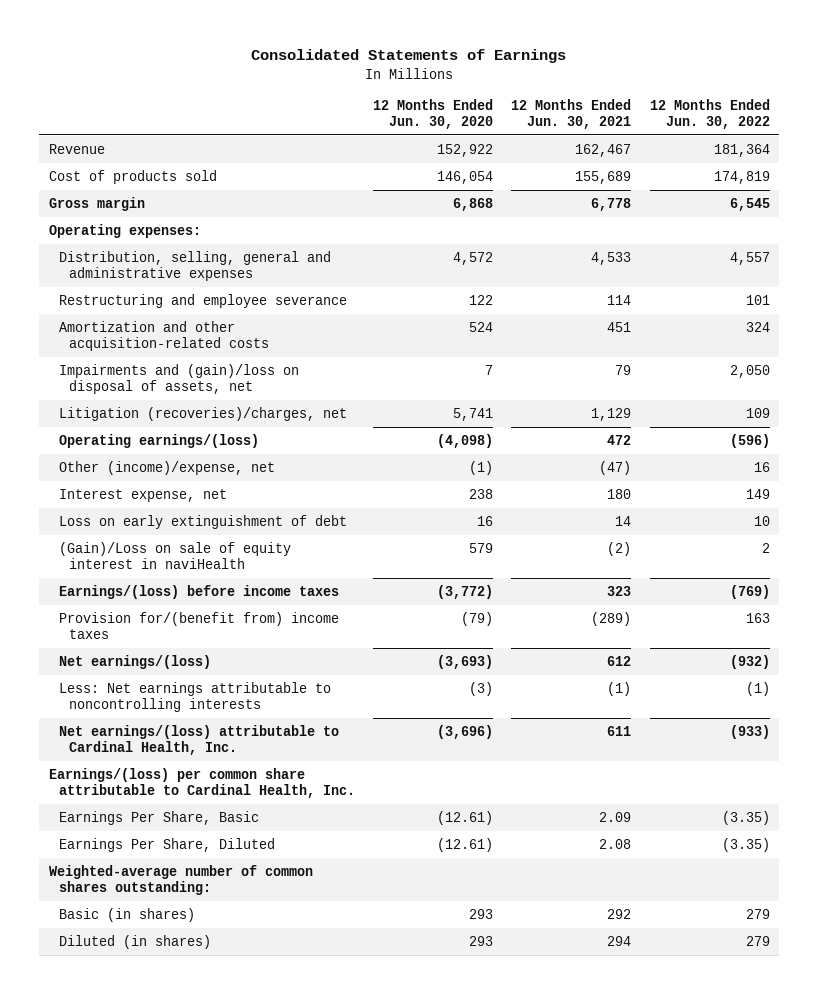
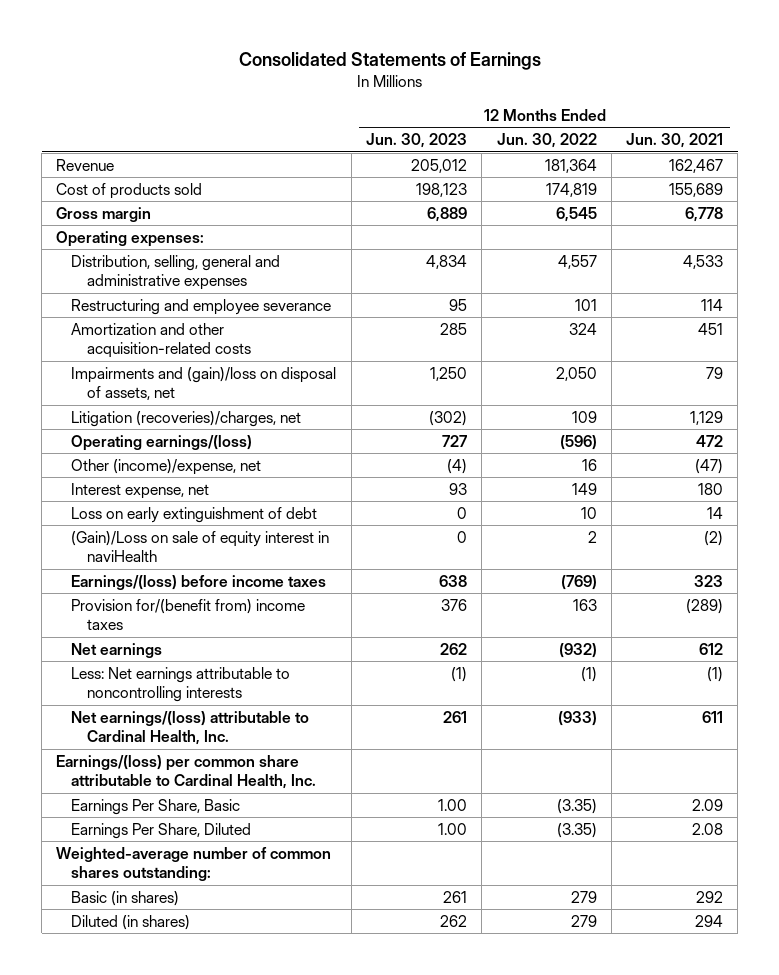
- | 12 Months Ended Jun. 30, 2020 | 12 Months Ended Jun. 30, 2021 | 12 Months Ended Jun. 30, 2022
+ | 12 Months Ended Jun. 30, 2023 | 12 Months Ended Jun. 30, 2022 | 12 Months Ended Jun. 30, 2021
- Net earnings/(loss) | (3,693) | 612 | (932)
+ Net earnings | 262 | (932) | 612

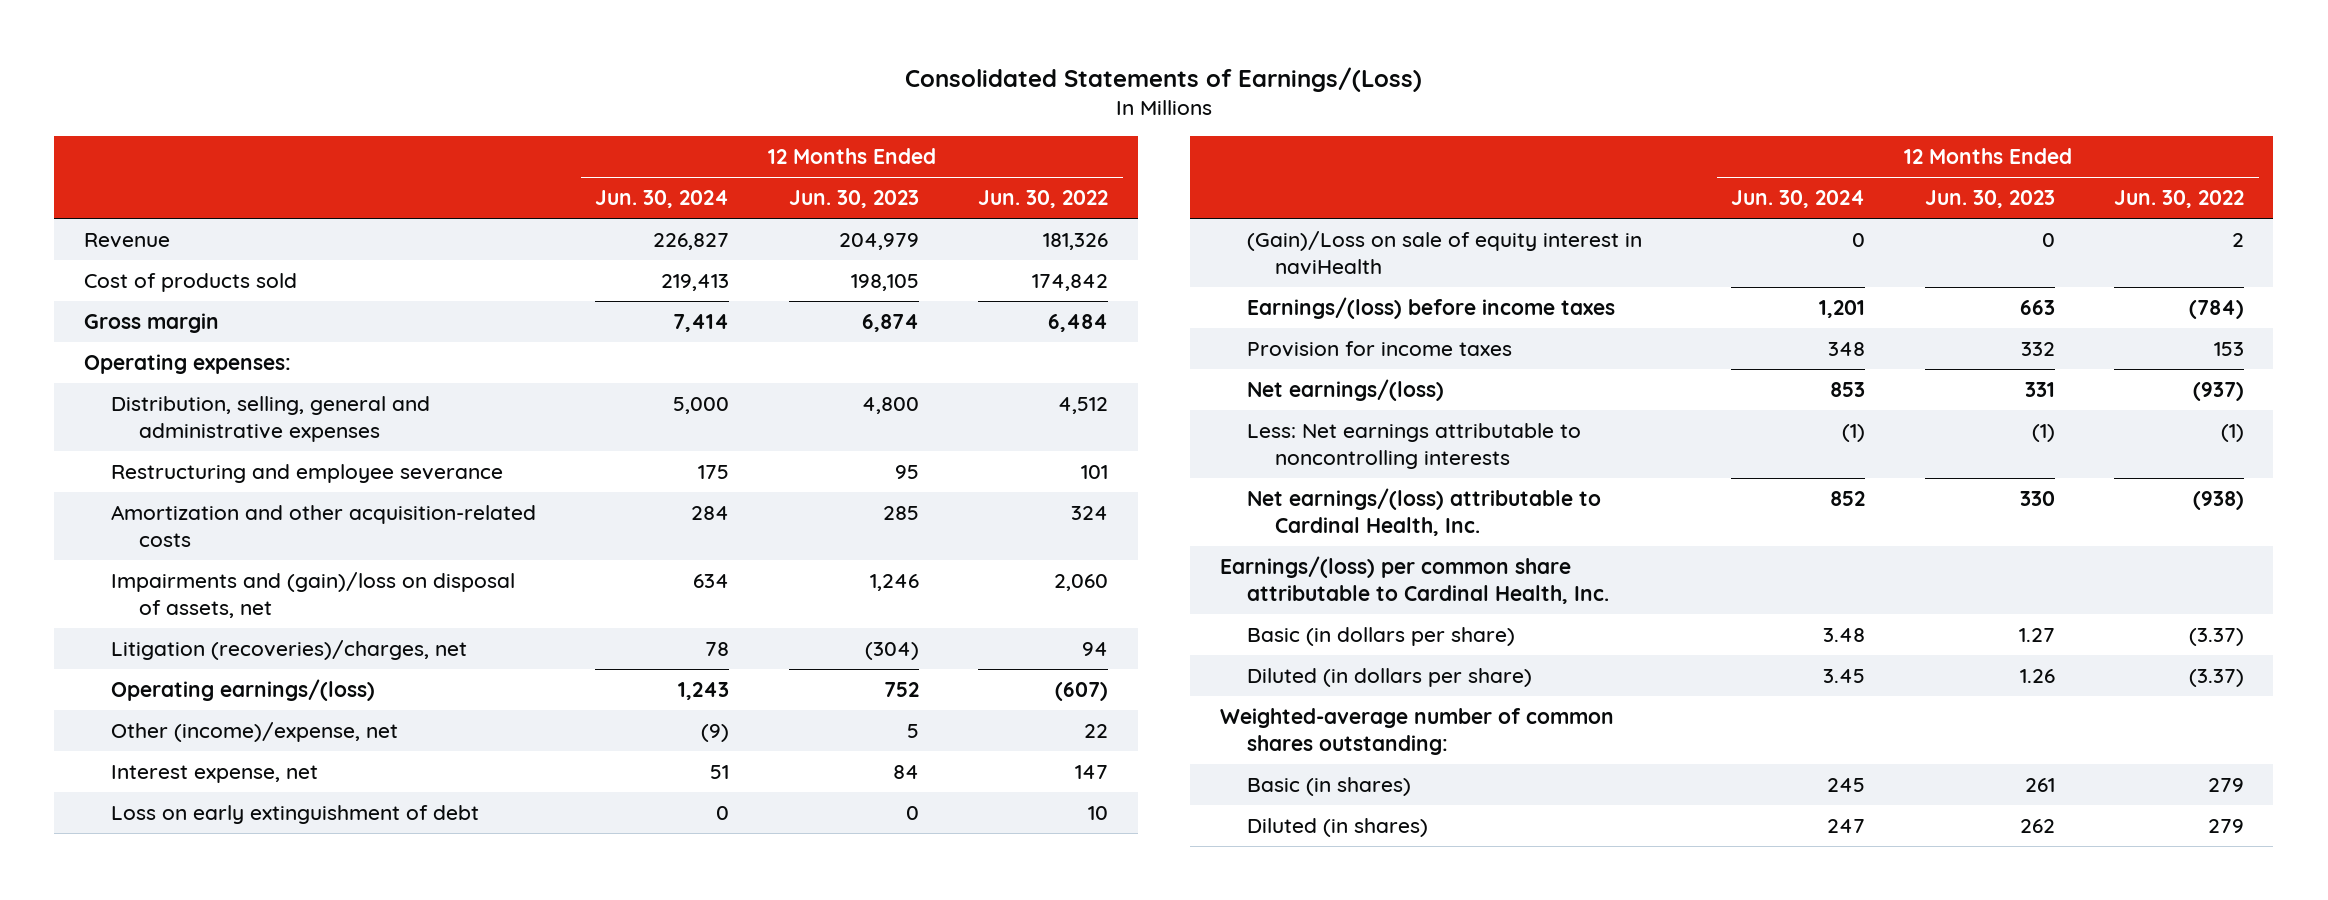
- Consolidated Statements of Earnings
+ Consolidated Statements of Earnings/(Loss)
- | 12 Months Ended Jun. 30, 2023 | 12 Months Ended Jun. 30, 2022 | 12 Months Ended Jun. 30, 2021
+ | 12 Months Ended Jun. 30, 2024 | 12 Months Ended Jun. 30, 2023 | 12 Months Ended Jun. 30, 2022
- Revenue | 205,012 | 181,364 | 162,467
- Cost of products sold | 198,123 | 174,819 | 155,689
- Gross margin | 6,889 | 6,545 | 6,778
+ Revenue | 226,827 | 204,979 | 181,326
+ Cost of products sold | 219,413 | 198,105 | 174,842
+ Gross margin | 7,414 | 6,874 | 6,484
- Distribution, selling, general and administrative expenses | 4,834 | 4,557 | 4,533
+ Distribution, selling, general and administrative expenses | 5,000 | 4,800 | 4,512
- Impairments and (gain)/loss on disposal of assets, net | 1,250 | 2,050 | 79
- Litigation (recoveries)/charges, net | (302) | 109 | 1,129
- Operating earnings/(loss) | 727 | (596) | 472
- Other (income)/expense, net | (4) | 16 | (47)
- Interest expense, net | 93 | 149 | 180
+ Impairments and (gain)/loss on disposal of assets, net | 634 | 1,246 | 2,060
+ Litigation (recoveries)/charges, net | 78 | (304) | 94
+ Operating earnings/(loss) | 1,243 | 752 | (607)
+ Other (income)/expense, net | (9) | 5 | 22
+ Interest expense, net | 51 | 84 | 147
- Earnings/(loss) before income taxes | 638 | (769) | 323
- Provision for/(benefit from) income taxes | 376 | 163 | (289)
- Net earnings | 262 | (932) | 612
+ Earnings/(loss) before income taxes | 1,201 | 663 | (784)
+ Provision for income taxes | 348 | 332 | 153
+ Net earnings/(loss) | 853 | 331 | (937)
- Net earnings/(loss) attributable to Cardinal Health, Inc. | 261 | (933) | 611
+ Net earnings/(loss) attributable to Cardinal Health, Inc. | 852 | 330 | (938)
- Earnings Per Share, Basic | 1.00 | (3.35) | 2.09
- Earnings Per Share, Diluted | 1.00 | (3.35) | 2.08
+ Basic (in dollars per share) | 3.48 | 1.27 | (3.37)
+ Diluted (in dollars per share) | 3.45 | 1.26 | (3.37)

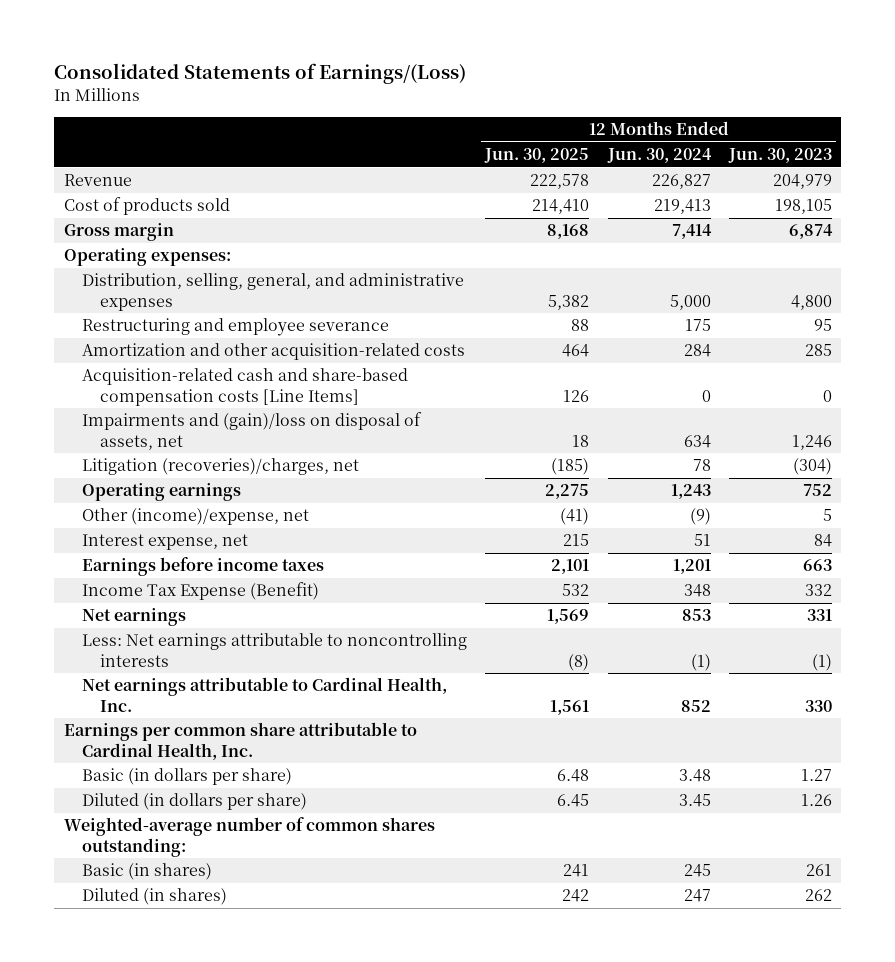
- | 12 Months Ended Jun. 30, 2024 | 12 Months Ended Jun. 30, 2023 | 12 Months Ended Jun. 30, 2022
+ | 12 Months Ended Jun. 30, 2025 | 12 Months Ended Jun. 30, 2024 | 12 Months Ended Jun. 30, 2023
- Distribution, selling, general and administrative expenses | 5,000 | 4,800 | 4,512
+ Distribution, selling, general, and administrative expenses | 5,382 | 5,000 | 4,800
+ Acquisition-related cash and share-based compensation costs [Line Items] | 126 | 0 | 0
- Operating earnings/(loss) | 1,243 | 752 | (607)
+ Operating earnings | 2,275 | 1,243 | 752
- Loss on early extinguishment of debt | 0 | 0 | 10
- (Gain)/Loss on sale of equity interest in naviHealth | 0 | 0 | 2
- Earnings/(loss) before income taxes | 1,201 | 663 | (784)
- Provision for income taxes | 348 | 332 | 153
- Net earnings/(loss) | 853 | 331 | (937)
+ Earnings before income taxes | 2,101 | 1,201 | 663
+ Income Tax Expense (Benefit) | 532 | 348 | 332
+ Net earnings | 1,569 | 853 | 331
- Net earnings/(loss) attributable to Cardinal Health, Inc. | 852 | 330 | (938)
- Earnings/(loss) per common share attributable to Cardinal Health, Inc.
+ Net earnings attributable to Cardinal Health, Inc. | 1,561 | 852 | 330
+ Earnings per common share attributable to Cardinal Health, Inc.

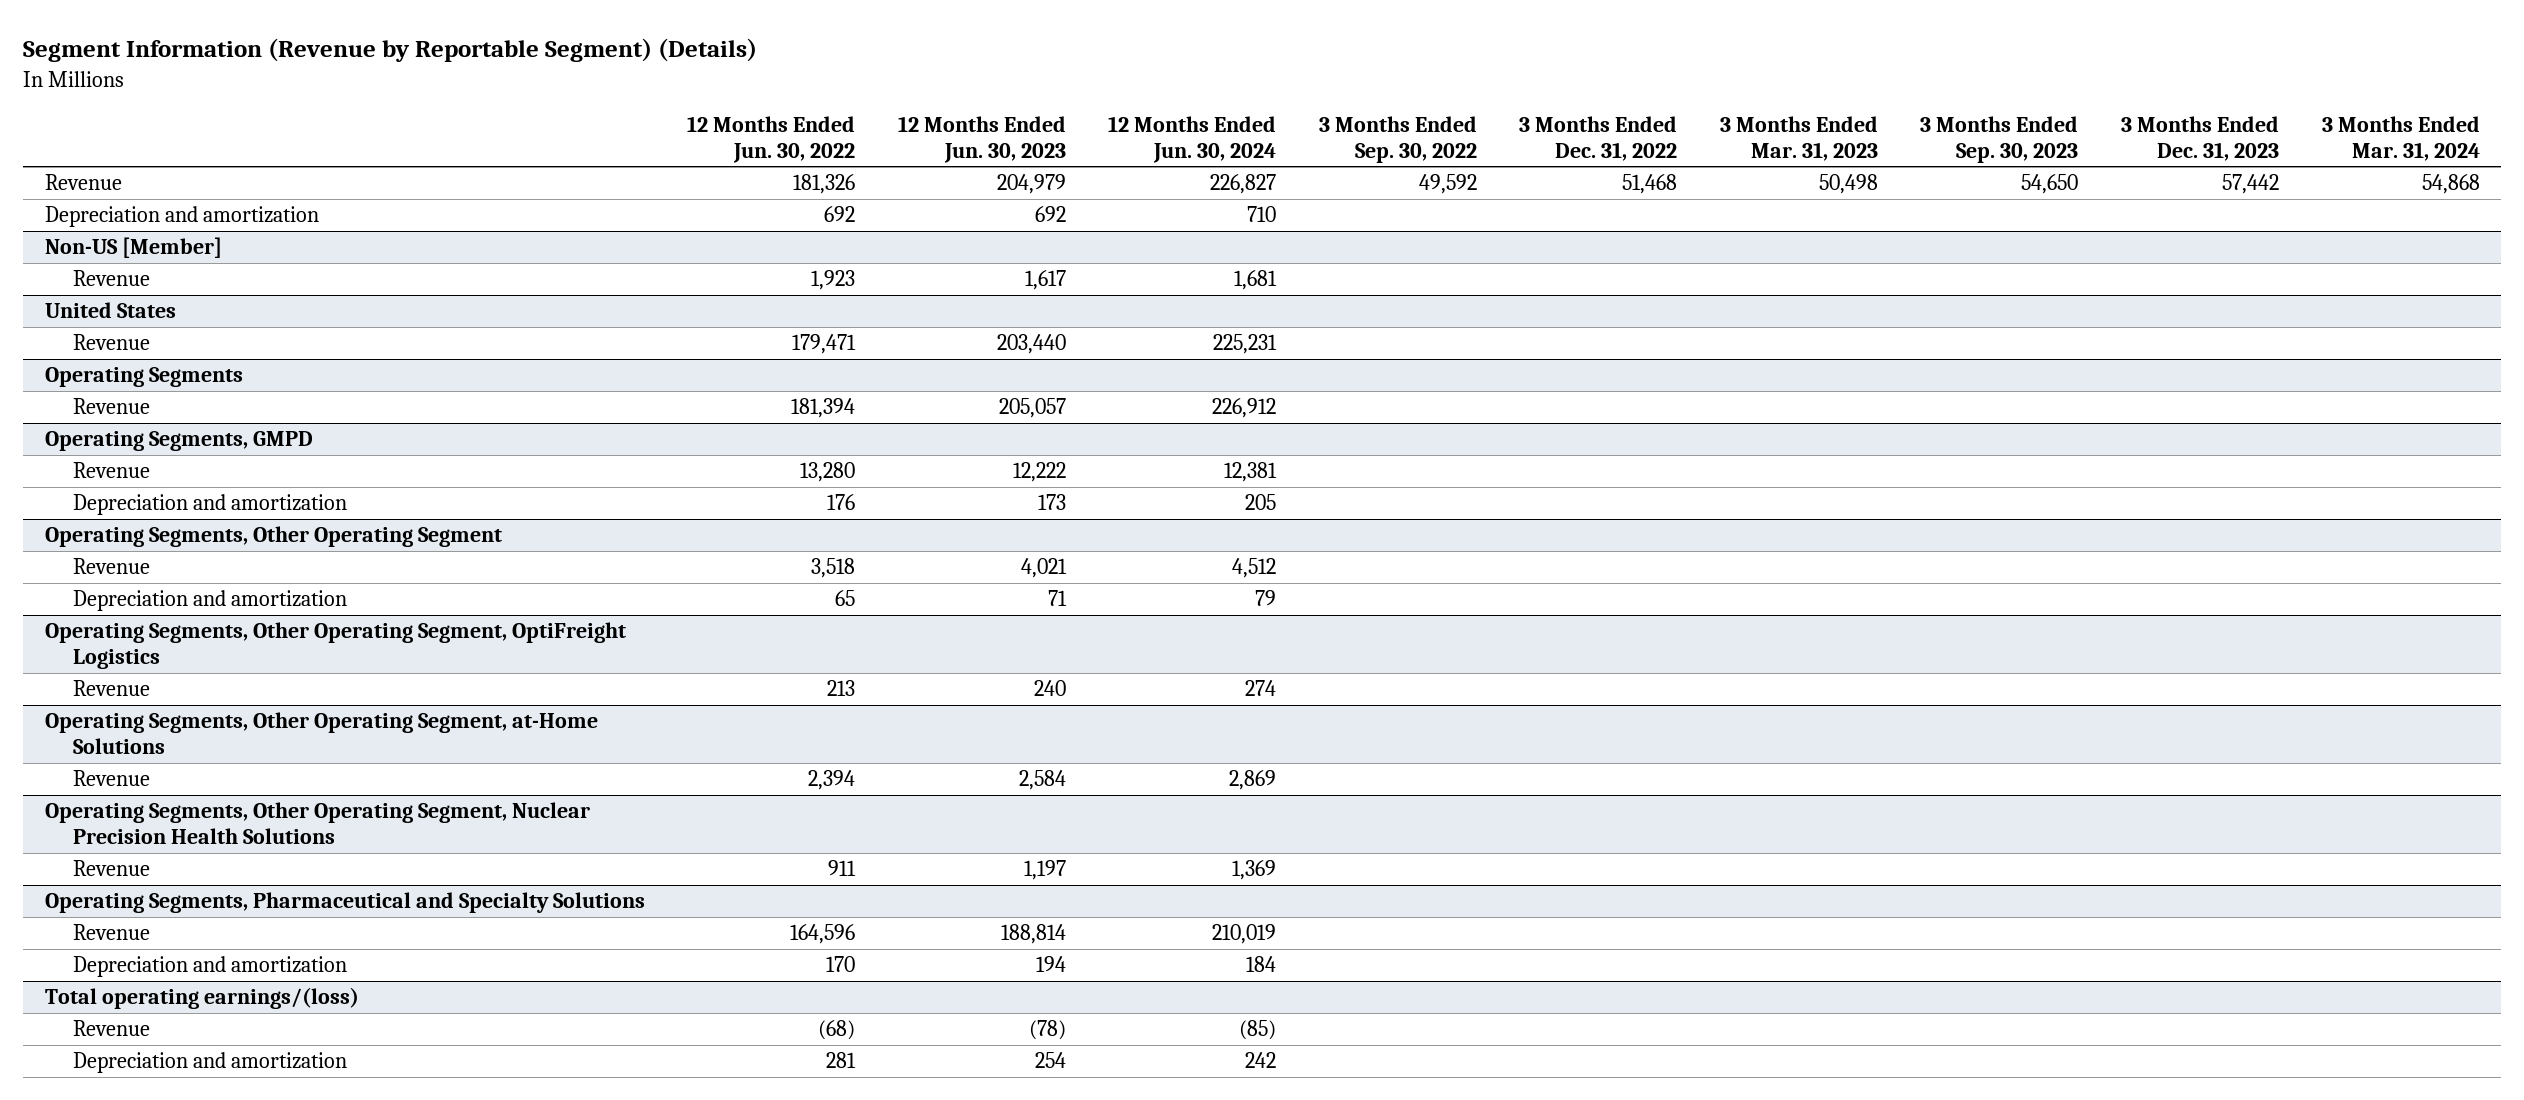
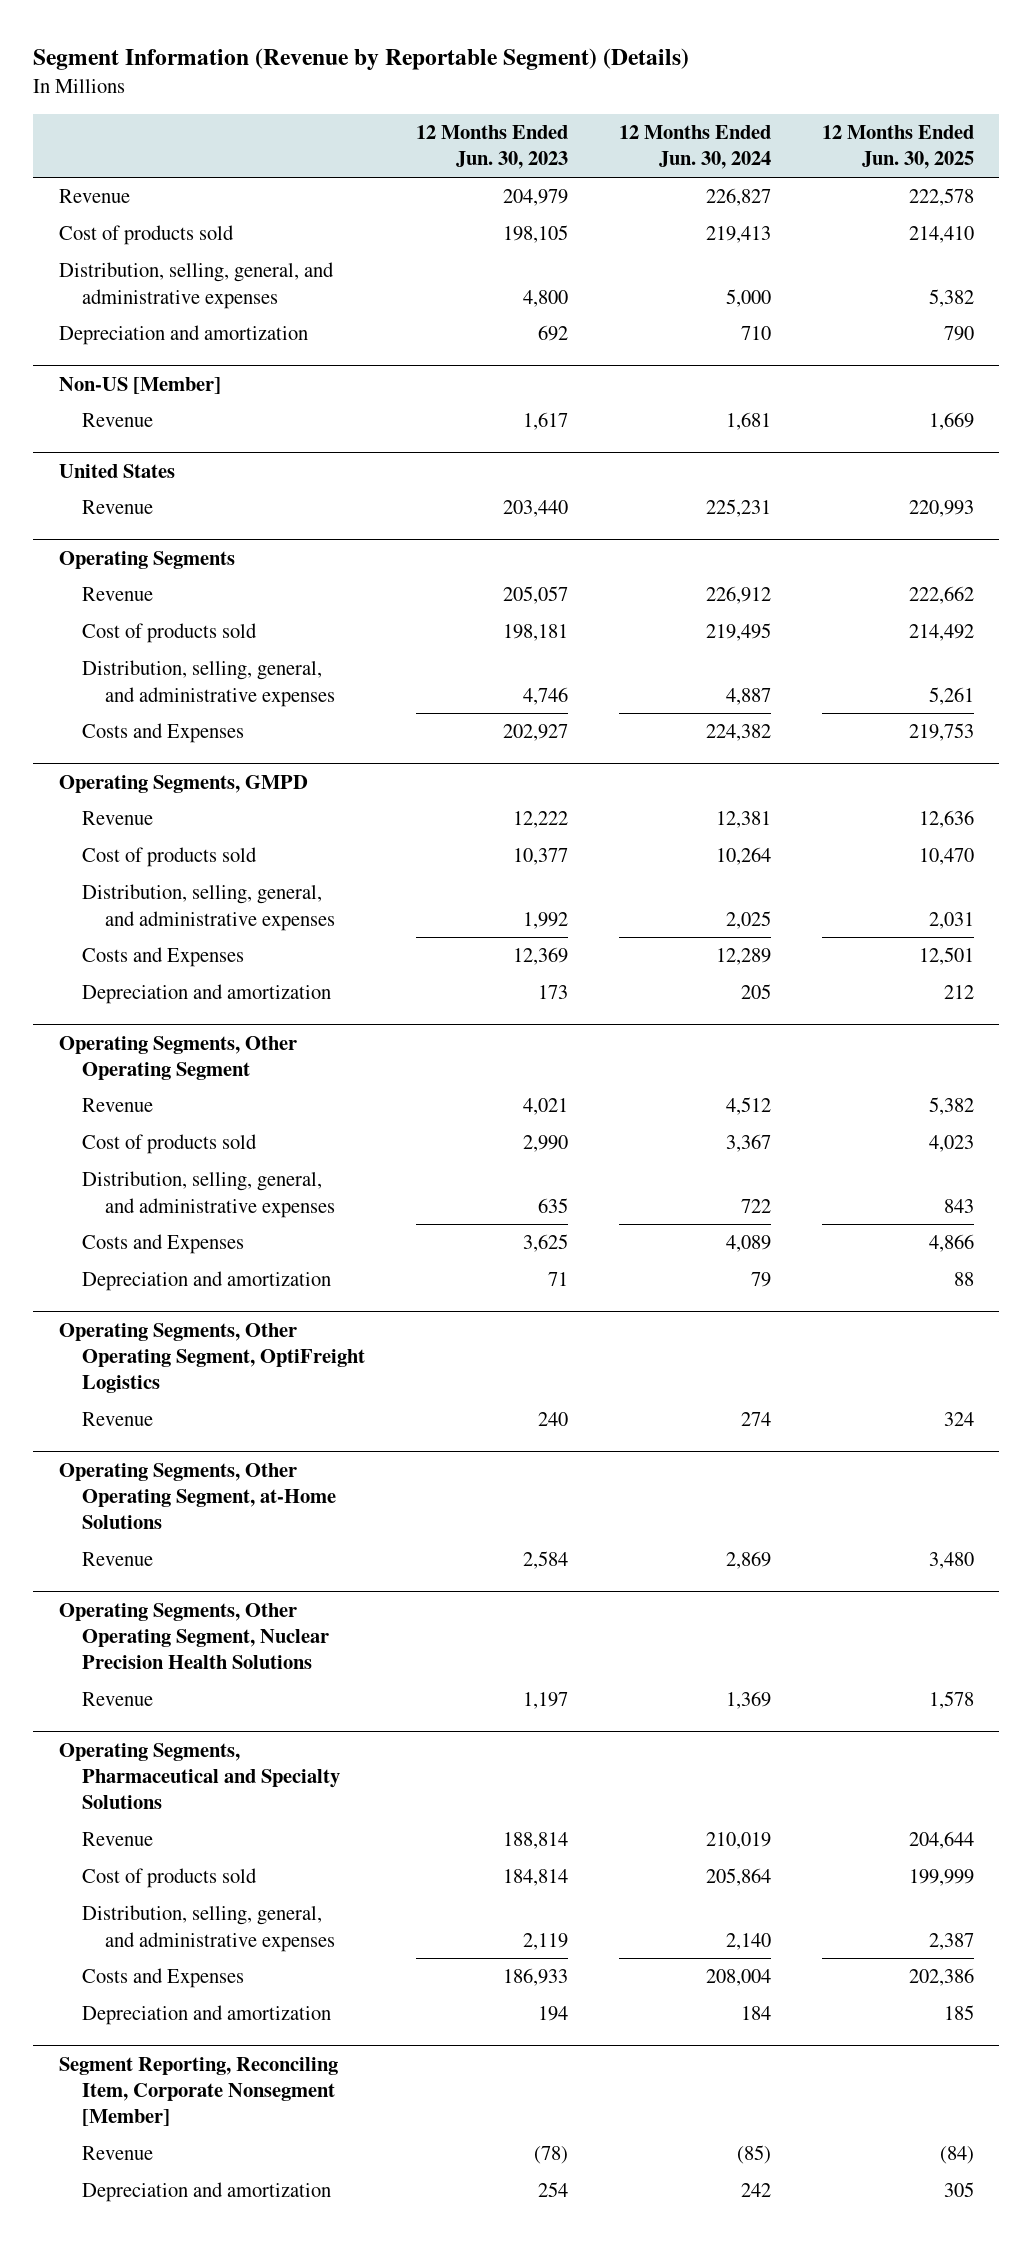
- | 12 Months Ended Jun. 30, 2022 | 12 Months Ended Jun. 30, 2023 | 12 Months Ended Jun. 30, 2024 | 3 Months Ended Sep. 30, 2022 | 3 Months Ended Dec. 31, 2022 | 3 Months Ended Mar. 31, 2023 | 3 Months Ended Sep. 30, 2023 | 3 Months Ended Dec. 31, 2023 | 3 Months Ended Mar. 31, 2024
+ | 12 Months Ended Jun. 30, 2023 | 12 Months Ended Jun. 30, 2024 | 12 Months Ended Jun. 30, 2025
+ Cost of products sold | 198,105 | 219,413 | 214,410
+ Distribution, selling, general, and administrative expenses | 4,800 | 5,000 | 5,382
@ Operating Segments
+ Cost of products sold | 198,181 | 219,495 | 214,492
+ Distribution, selling, general, and administrative expenses | 4,746 | 4,887 | 5,261
+ Costs and Expenses | 202,927 | 224,382 | 219,753
@ Operating Segments, GMPD
+ Cost of products sold | 10,377 | 10,264 | 10,470
+ Distribution, selling, general, and administrative expenses | 1,992 | 2,025 | 2,031
+ Costs and Expenses | 12,369 | 12,289 | 12,501
@ Operating Segments, Other Operating Segment
+ Cost of products sold | 2,990 | 3,367 | 4,023
+ Distribution, selling, general, and administrative expenses | 635 | 722 | 843
+ Costs and Expenses | 3,625 | 4,089 | 4,866
@ Operating Segments, Pharmaceutical and Specialty Solutions
+ Cost of products sold | 184,814 | 205,864 | 199,999
+ Distribution, selling, general, and administrative expenses | 2,119 | 2,140 | 2,387
+ Costs and Expenses | 186,933 | 208,004 | 202,386
- Total operating earnings/(loss)
+ Segment Reporting, Reconciling Item, Corporate Nonsegment [Member]

